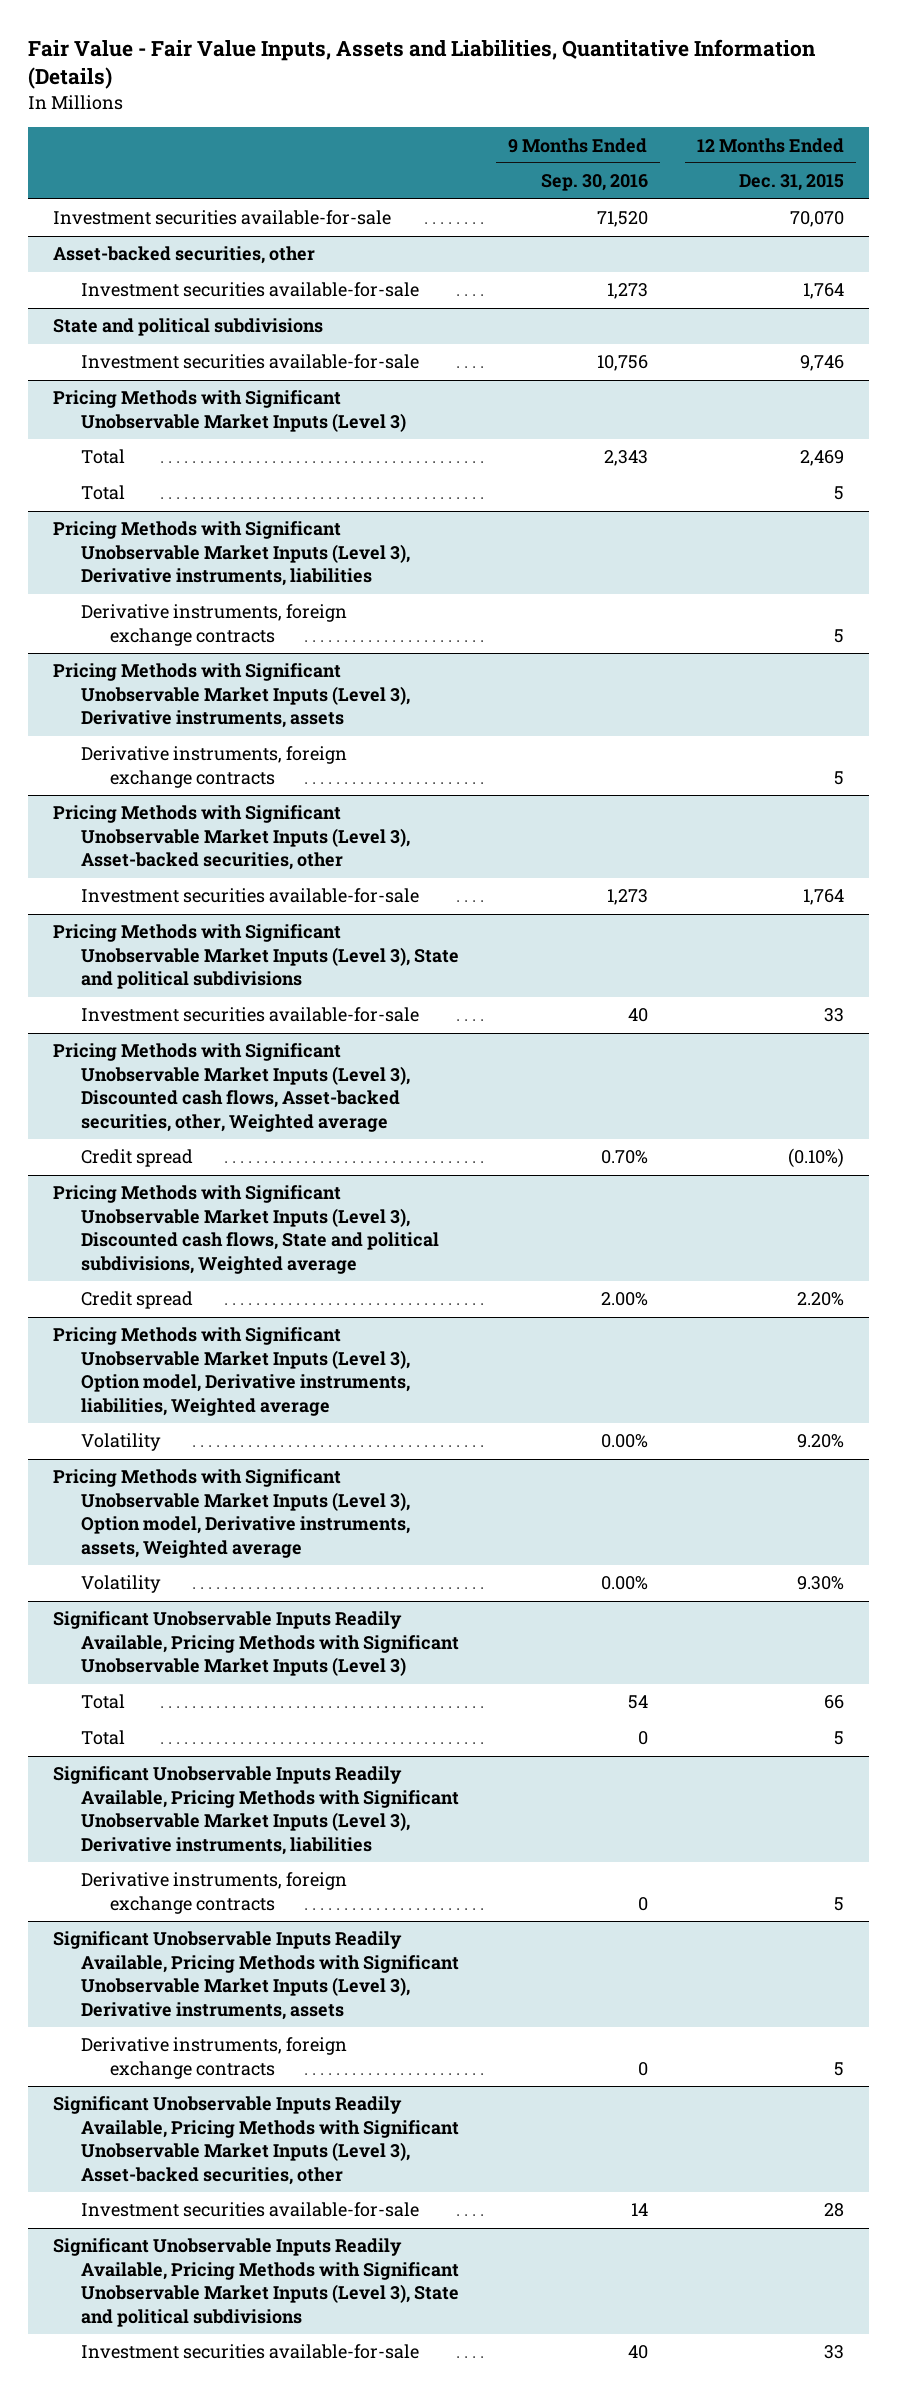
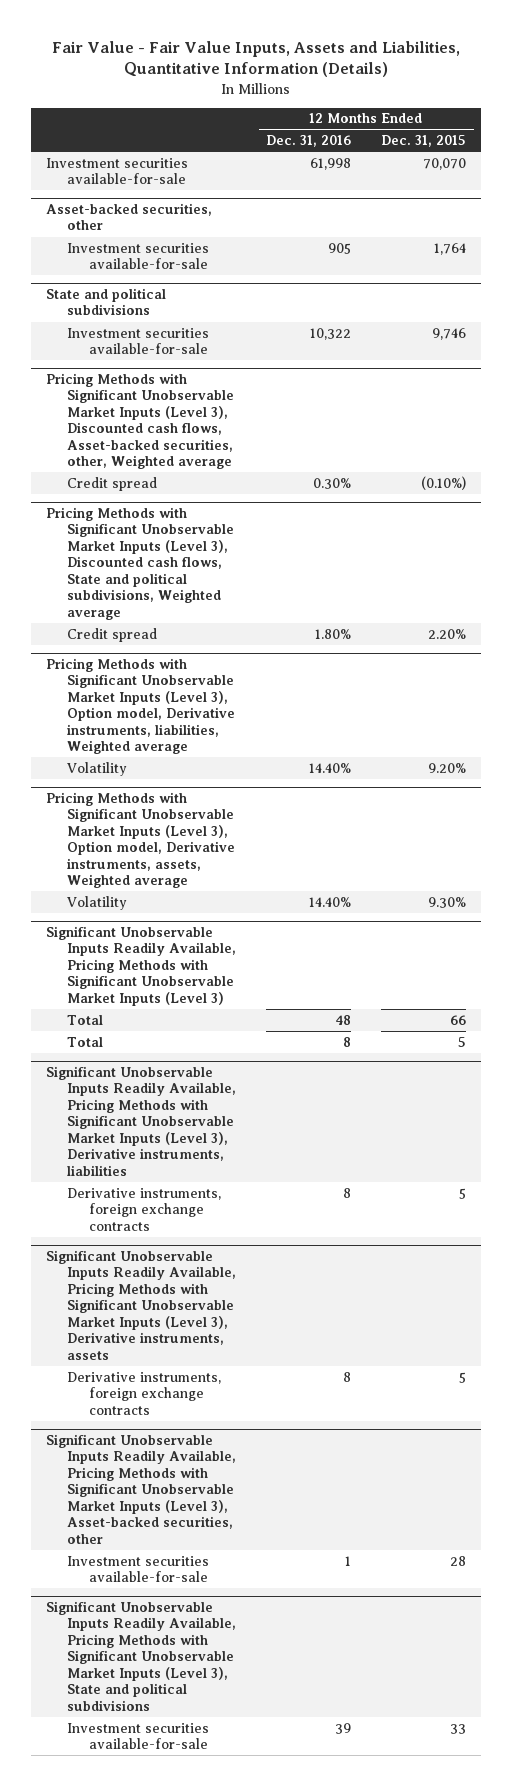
- | 9 Months Ended Sep. 30, 2016 | 12 Months Ended Dec. 31, 2015
+ | 12 Months Ended Dec. 31, 2016 | 12 Months Ended Dec. 31, 2015
- Pricing Methods with Significant Unobservable Market Inputs (Level 3)
- Total | 2,343 | 2,469
- Total | | 5
- Pricing Methods with Significant Unobservable Market Inputs (Level 3), Derivative instruments, liabilities
- Derivative instruments, foreign exchange contracts | | 5
- Pricing Methods with Significant Unobservable Market Inputs (Level 3), Derivative instruments, assets
- Derivative instruments, foreign exchange contracts | | 5
- Pricing Methods with Significant Unobservable Market Inputs (Level 3), Asset-backed securities, other
- Investment securities available-for-sale | 1,273 | 1,764
- Pricing Methods with Significant Unobservable Market Inputs (Level 3), State and political subdivisions
- Investment securities available-for-sale | 40 | 33

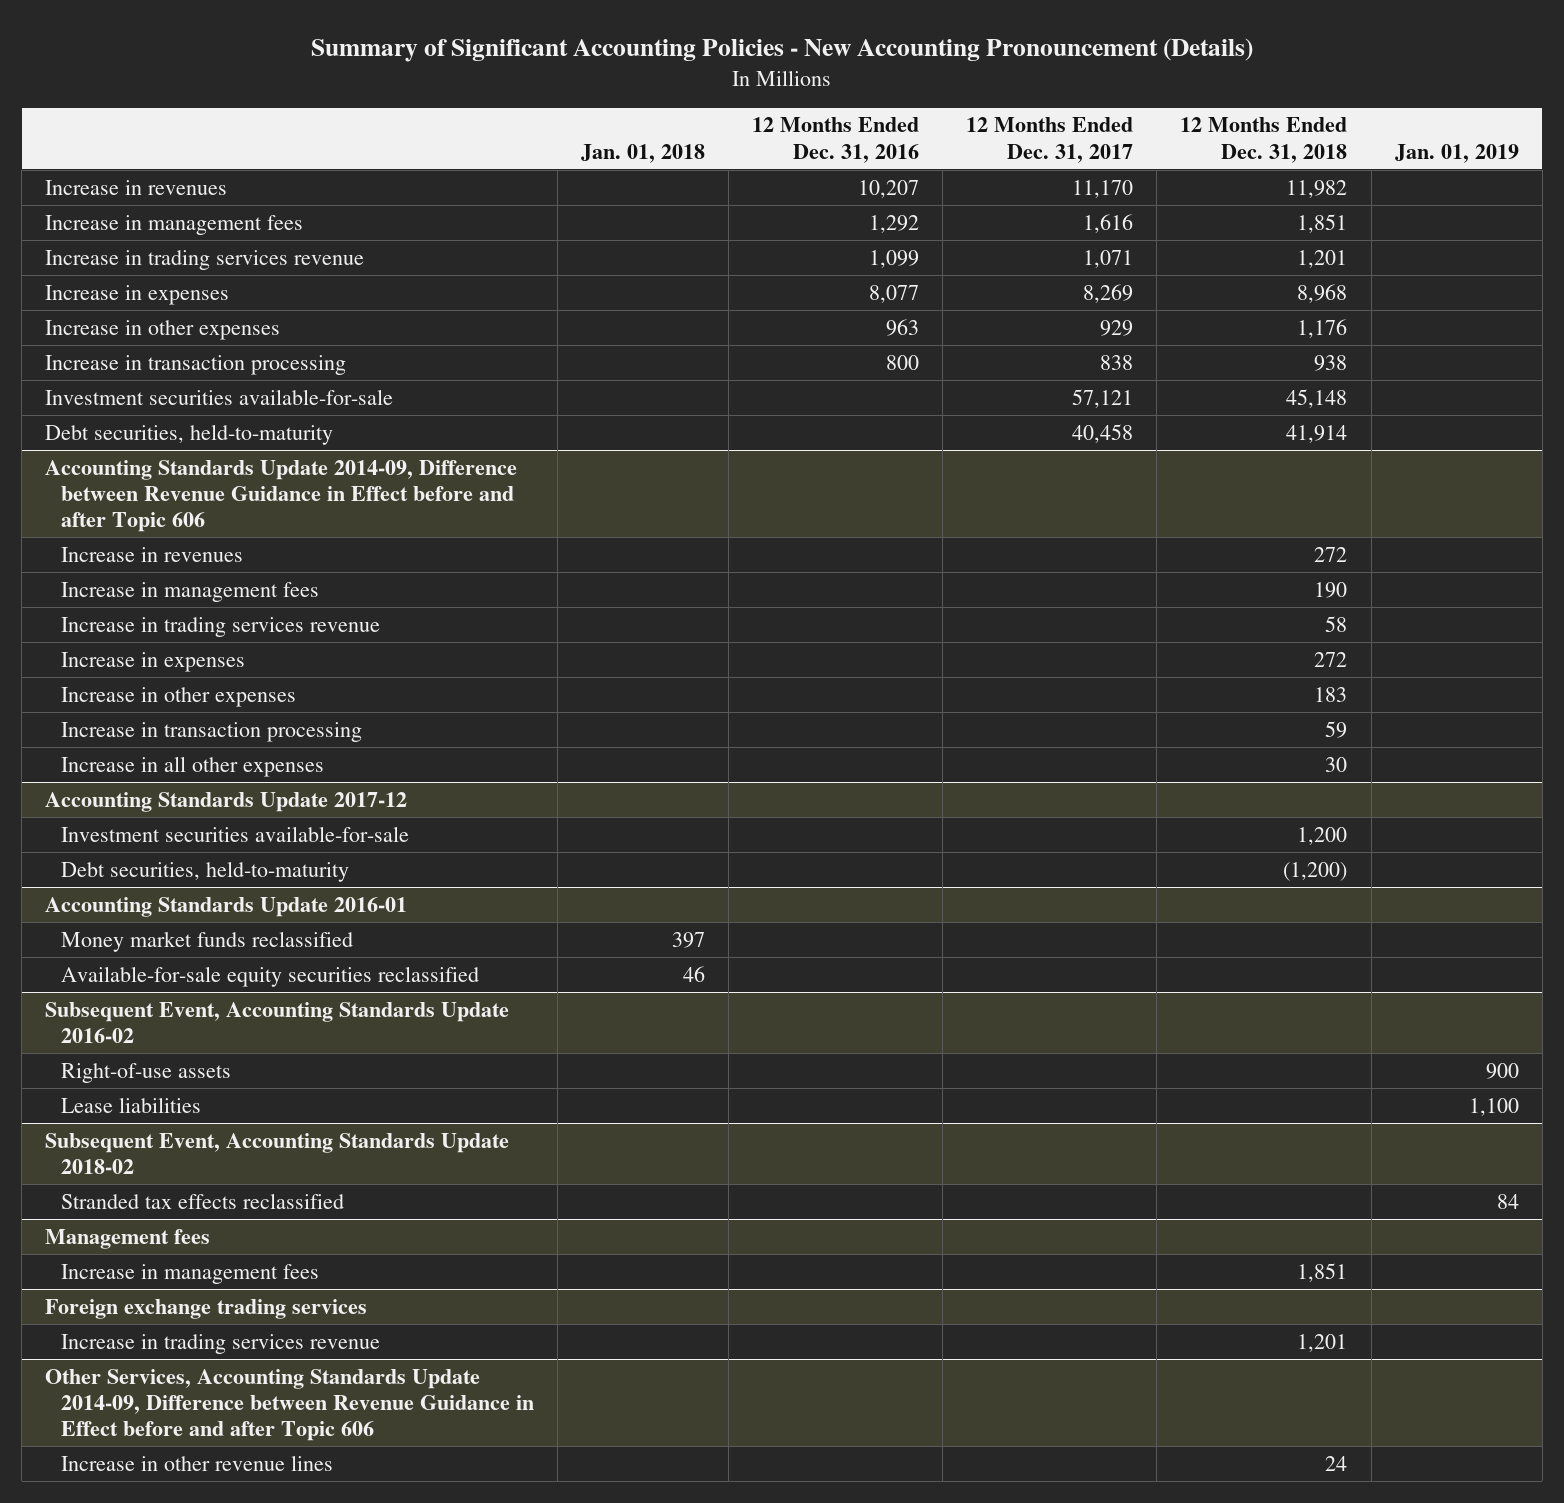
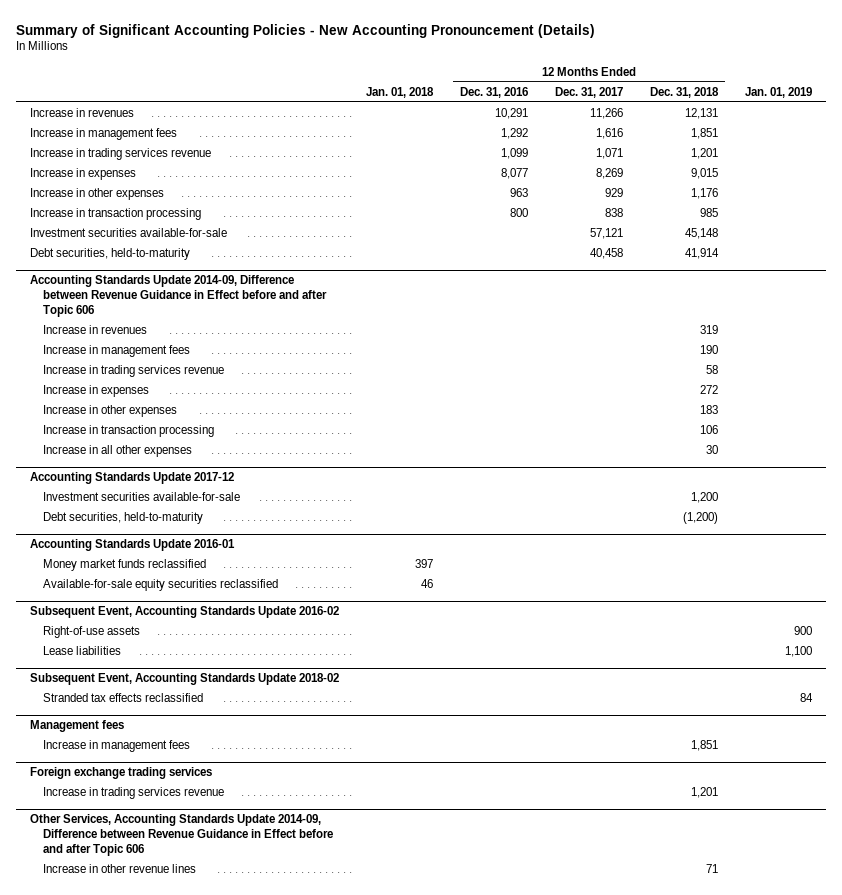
- Increase in revenues | | 10,207 | 11,170 | 11,982 |
+ Increase in revenues | | 10,291 | 11,266 | 12,131 |
- Increase in expenses | | 8,077 | 8,269 | 8,968 |
+ Increase in expenses | | 8,077 | 8,269 | 9,015 |
- Increase in transaction processing | | 800 | 838 | 938 |
+ Increase in transaction processing | | 800 | 838 | 985 |
@ Accounting Standards Update 2014-09, Difference between Revenue Guidance in Effect before and after Topic 606
- Increase in revenues | | | | 272 |
+ Increase in revenues | | | | 319 |
- Increase in transaction processing | | | | 59 |
+ Increase in transaction processing | | | | 106 |
@ Other Services, Accounting Standards Update 2014-09, Difference between Revenue Guidance in Effect before and after Topic 606
- Increase in other revenue lines | | | | 24 |
+ Increase in other revenue lines | | | | 71 |

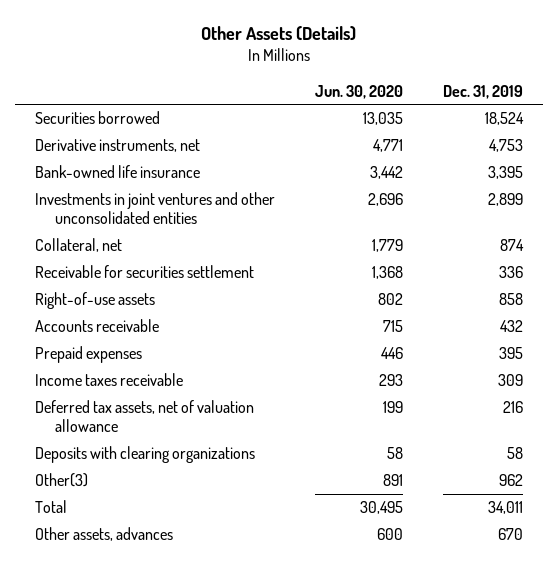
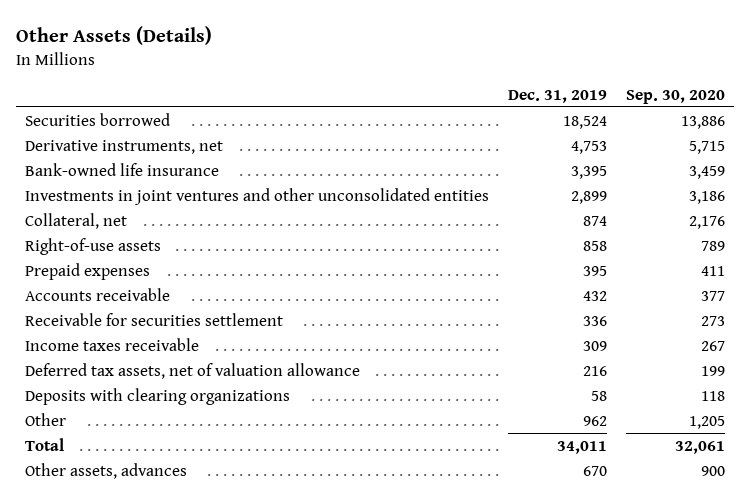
- | Jun. 30, 2020 | Dec. 31, 2019
+ | Dec. 31, 2019 | Sep. 30, 2020
moved down: Accounts receivable | 432 | 377
moved down: Receivable for securities settlement | 336 | 273
- Other(3) | 891 | 962
+ Other | 962 | 1,205

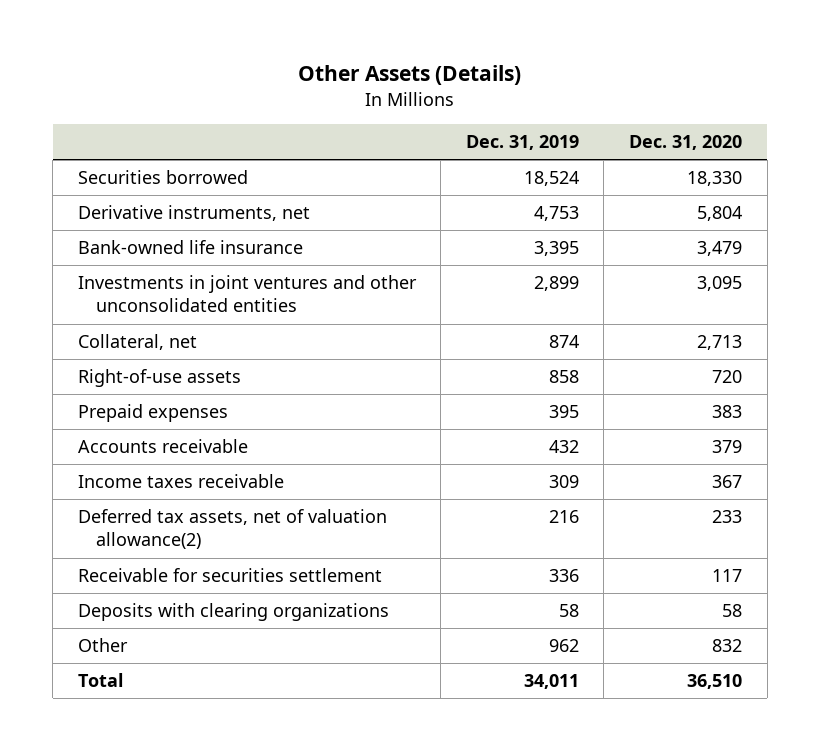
- | Dec. 31, 2019 | Sep. 30, 2020
+ | Dec. 31, 2019 | Dec. 31, 2020
- Deferred tax assets, net of valuation allowance | 216 | 199
+ Deferred tax assets, net of valuation allowance(2) | 216 | 233
moved down: Receivable for securities settlement | 336 | 117
- Other assets, advances | 670 | 900

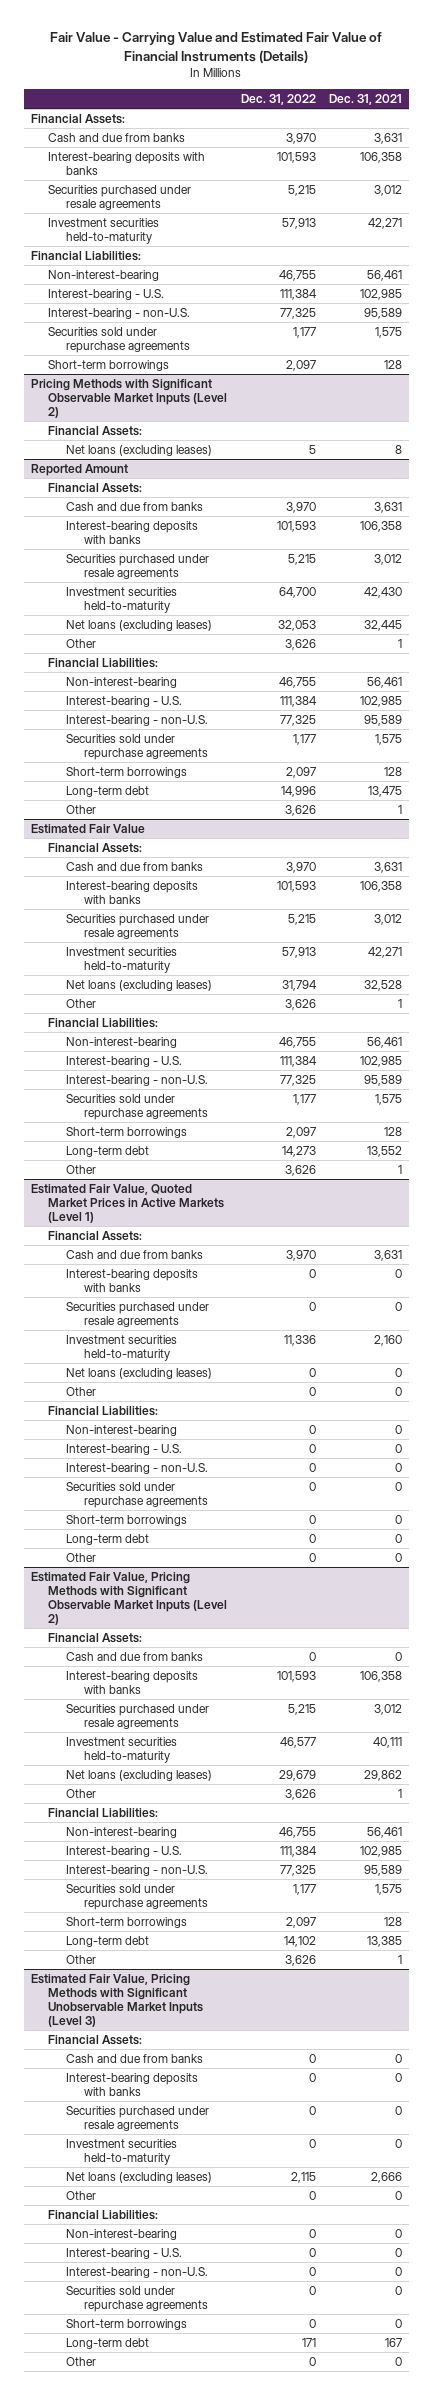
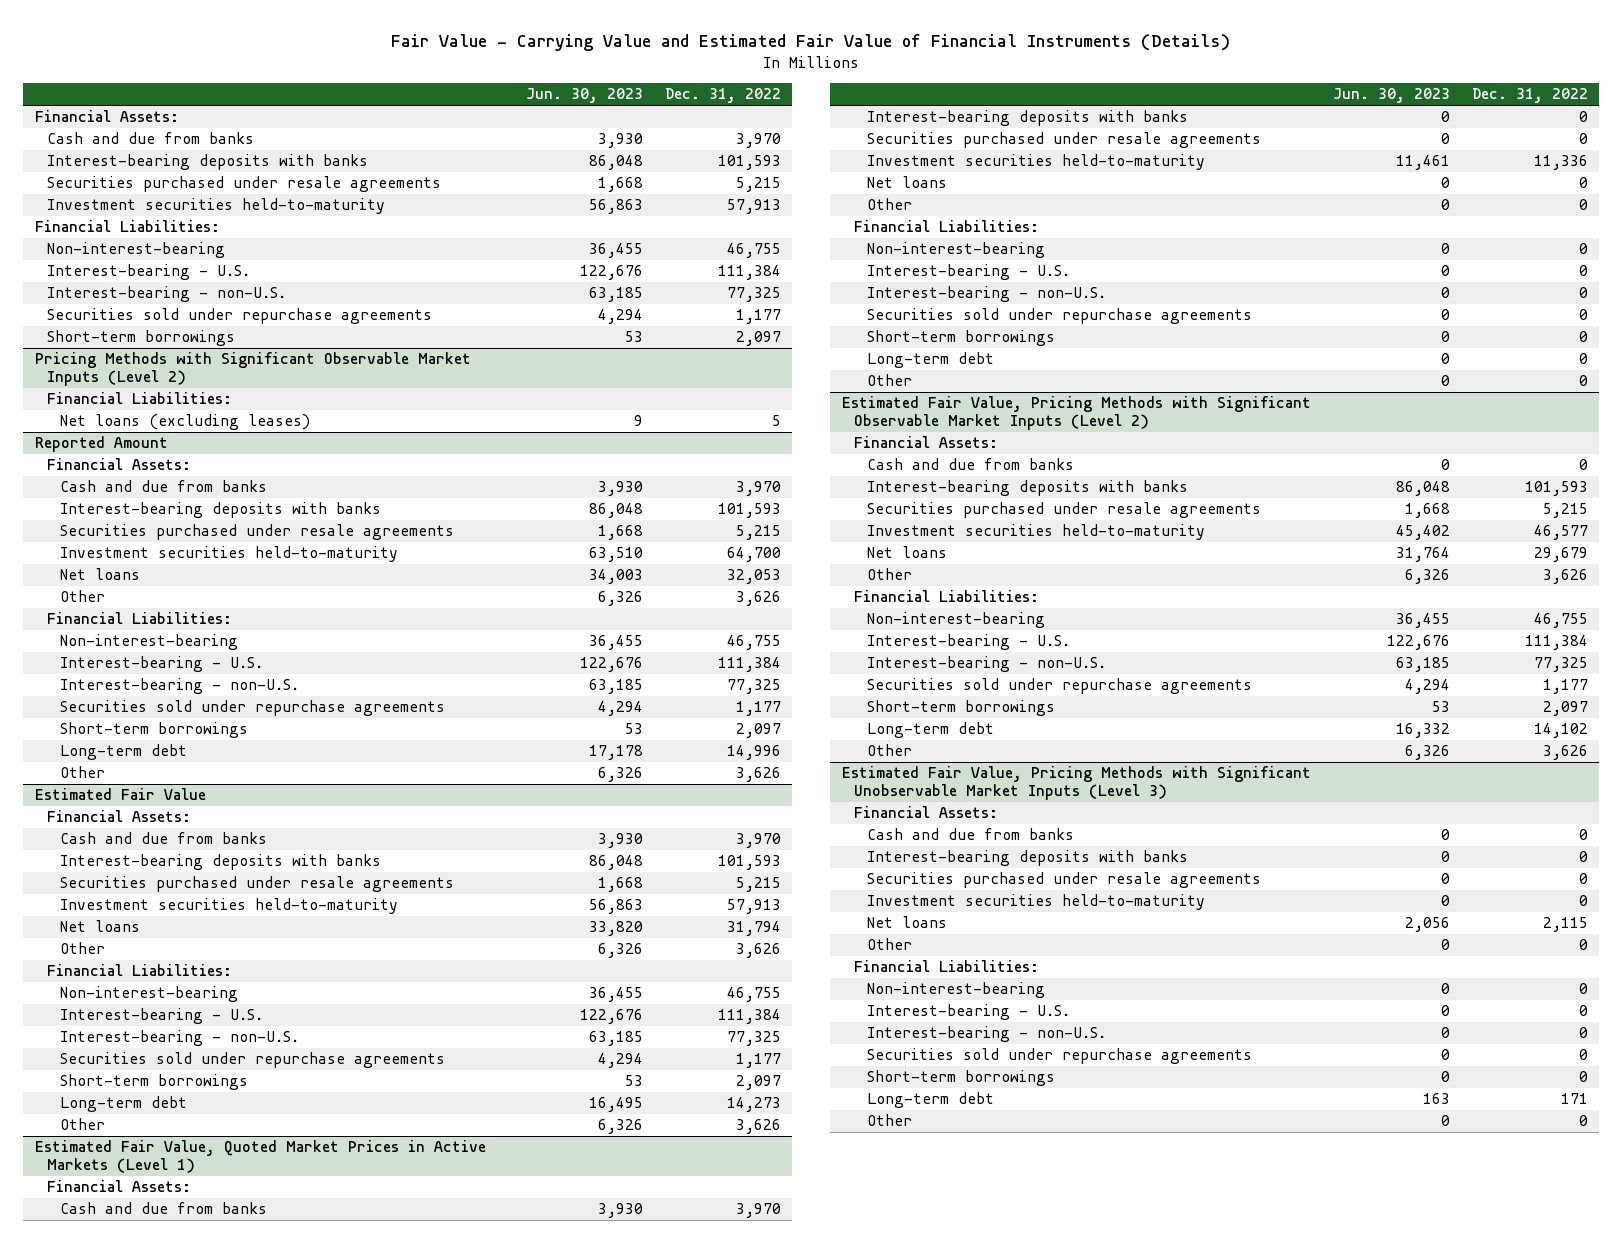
- | Dec. 31, 2022 | Dec. 31, 2021
+ | Jun. 30, 2023 | Dec. 31, 2022
@ Pricing Methods with Significant Observable Market Inputs (Level 2)
- Financial Assets:
+ Financial Liabilities:
@ Reported Amount
- Net loans (excluding leases) | 32,053 | 32,445
+ Net loans | 34,003 | 32,053
@ Estimated Fair Value
- Net loans (excluding leases) | 31,794 | 32,528
+ Net loans | 33,820 | 31,794
@ Estimated Fair Value, Quoted Market Prices in Active Markets (Level 1)
- Net loans (excluding leases) | 0 | 0
+ Net loans | 0 | 0
@ Estimated Fair Value, Pricing Methods with Significant Observable Market Inputs (Level 2)
- Net loans (excluding leases) | 29,679 | 29,862
+ Net loans | 31,764 | 29,679
@ Estimated Fair Value, Pricing Methods with Significant Unobservable Market Inputs (Level 3)
- Net loans (excluding leases) | 2,115 | 2,666
+ Net loans | 2,056 | 2,115

